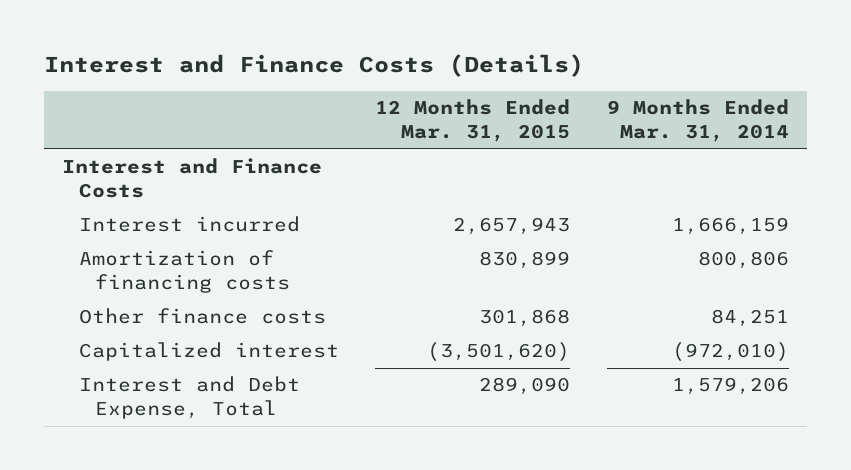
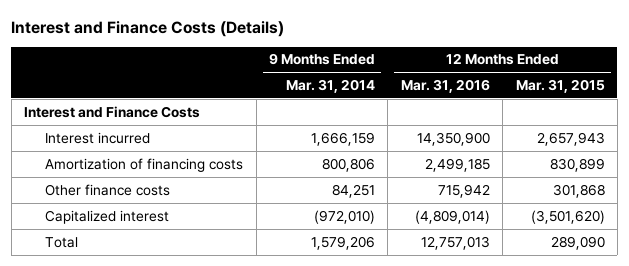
- | 12 Months Ended Mar. 31, 2015 | 9 Months Ended Mar. 31, 2014
+ | 9 Months Ended Mar. 31, 2014 | 12 Months Ended Mar. 31, 2016 | 12 Months Ended Mar. 31, 2015
- Interest and Debt Expense, Total | 289,090 | 1,579,206
+ Total | 1,579,206 | 12,757,013 | 289,090

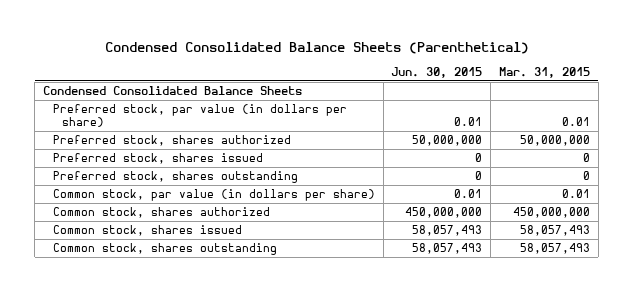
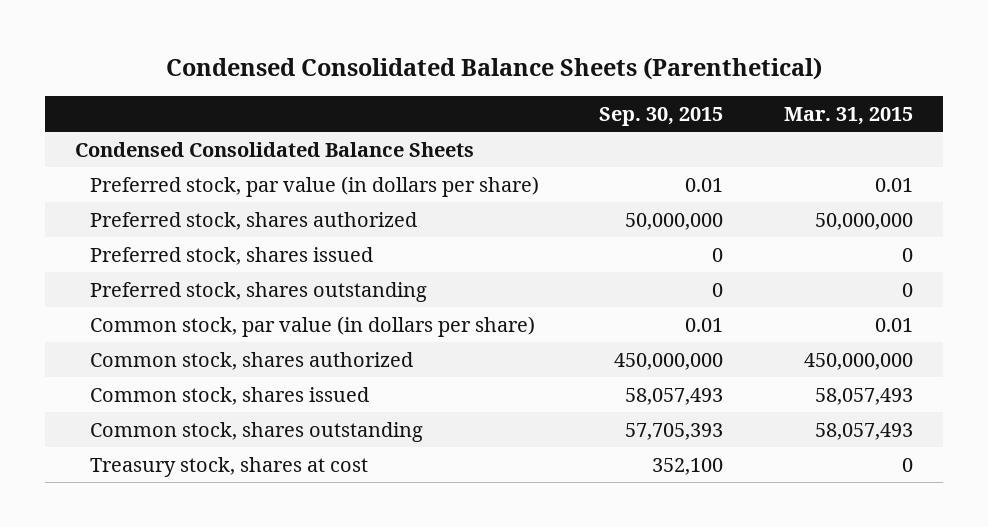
- | Jun. 30, 2015 | Mar. 31, 2015
+ | Sep. 30, 2015 | Mar. 31, 2015
+ Treasury stock, shares at cost | 352,100 | 0

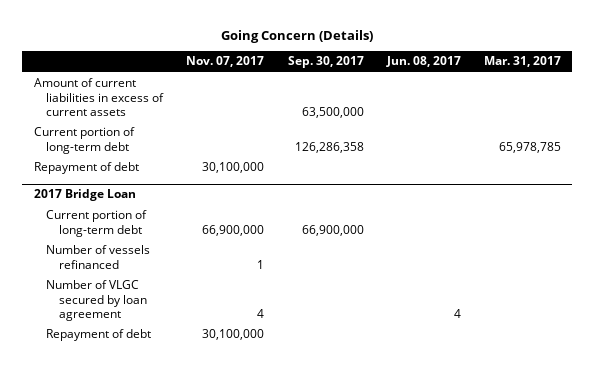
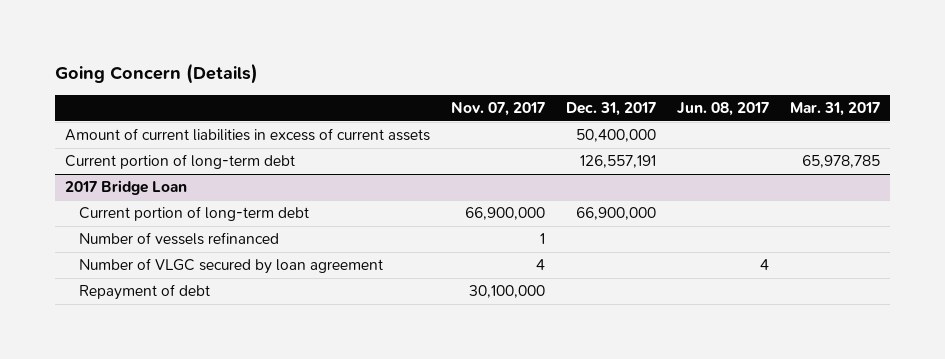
- | Nov. 07, 2017 | Sep. 30, 2017 | Jun. 08, 2017 | Mar. 31, 2017
+ | Nov. 07, 2017 | Dec. 31, 2017 | Jun. 08, 2017 | Mar. 31, 2017
- Repayment of debt | 30,100,000 | | |

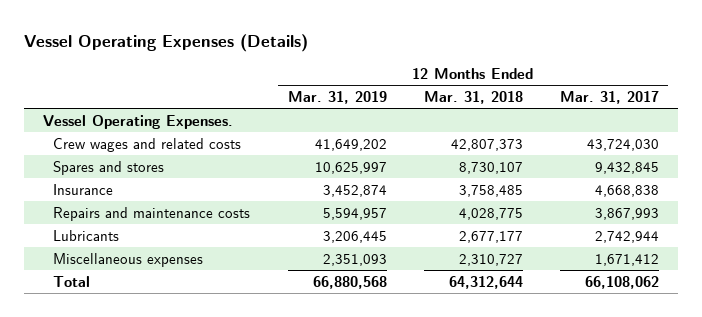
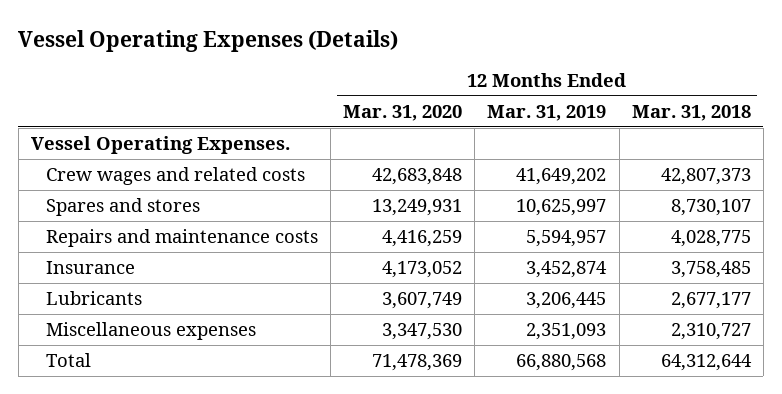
- | 12 Months Ended Mar. 31, 2019 | 12 Months Ended Mar. 31, 2018 | 12 Months Ended Mar. 31, 2017
+ | 12 Months Ended Mar. 31, 2020 | 12 Months Ended Mar. 31, 2019 | 12 Months Ended Mar. 31, 2018
moved down: Insurance | 4,173,052 | 3,452,874 | 3,758,485

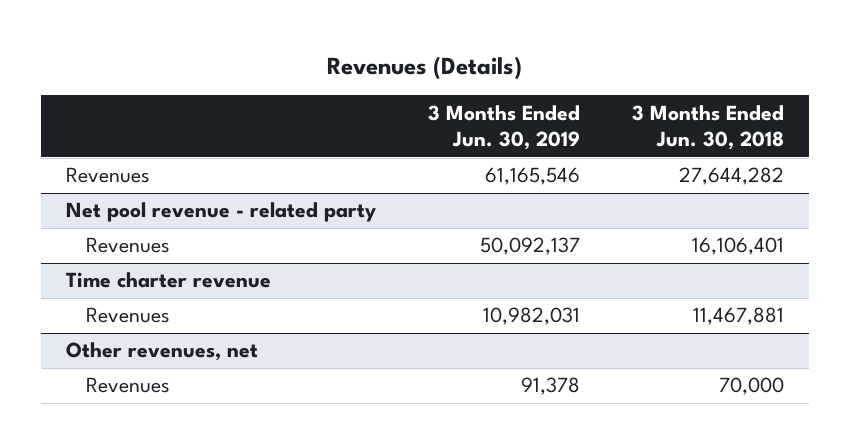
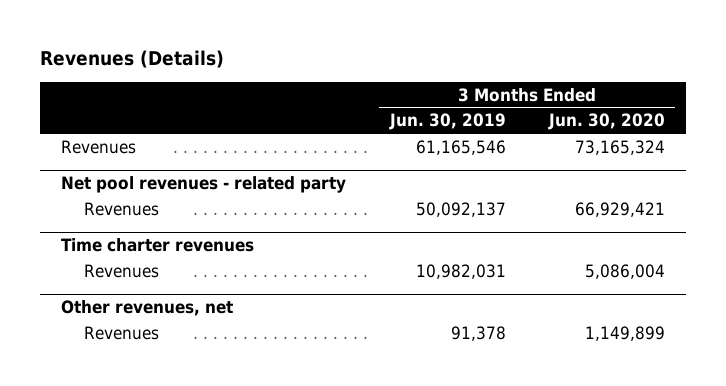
- | 3 Months Ended Jun. 30, 2019 | 3 Months Ended Jun. 30, 2018
+ | 3 Months Ended Jun. 30, 2019 | 3 Months Ended Jun. 30, 2020
- Net pool revenue - related party
+ Net pool revenues - related party
- Time charter revenue
+ Time charter revenues

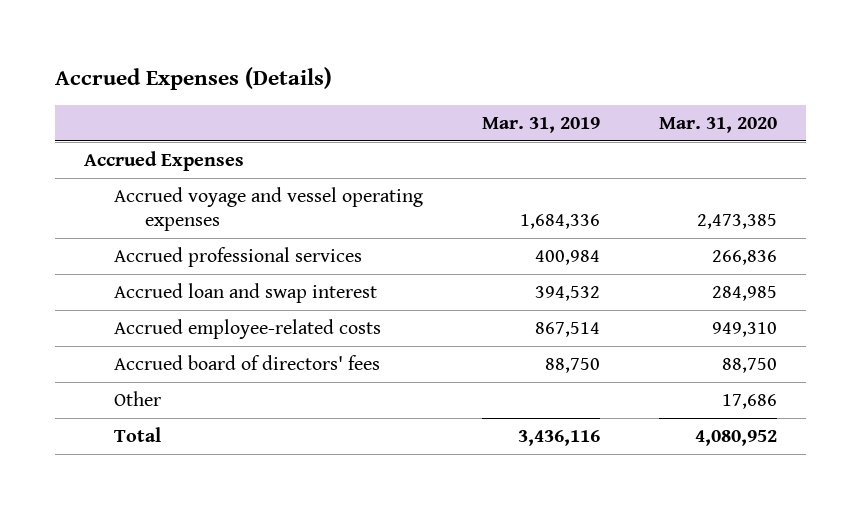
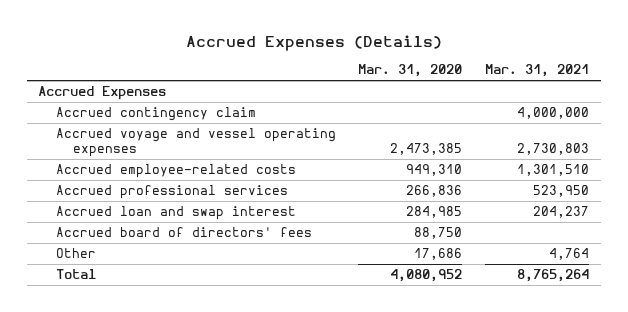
- | Mar. 31, 2019 | Mar. 31, 2020
+ | Mar. 31, 2020 | Mar. 31, 2021
+ Accrued contingency claim | | 4,000,000
moved up: Accrued employee-related costs | 949,310 | 1,301,510

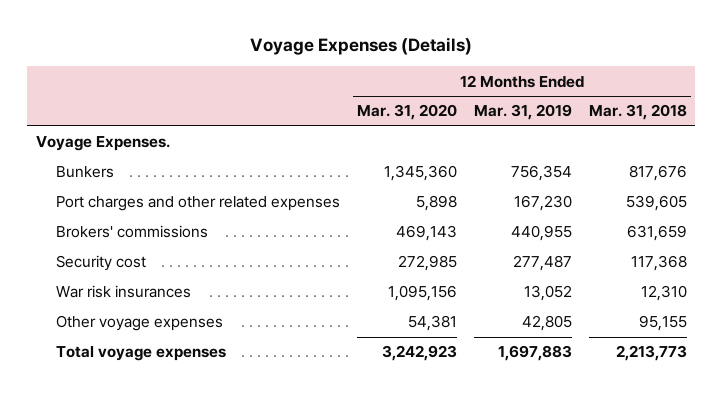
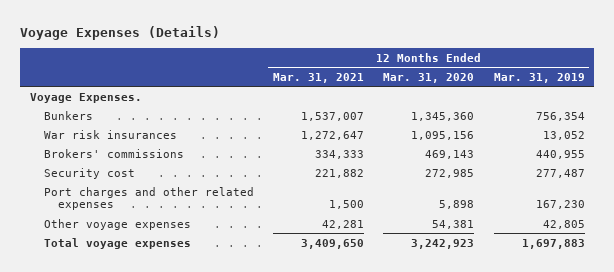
- | 12 Months Ended Mar. 31, 2020 | 12 Months Ended Mar. 31, 2019 | 12 Months Ended Mar. 31, 2018
+ | 12 Months Ended Mar. 31, 2021 | 12 Months Ended Mar. 31, 2020 | 12 Months Ended Mar. 31, 2019
moved up: War risk insurances | 1,272,647 | 1,095,156 | 13,052
moved down: Port charges and other related expenses | 1,500 | 5,898 | 167,230

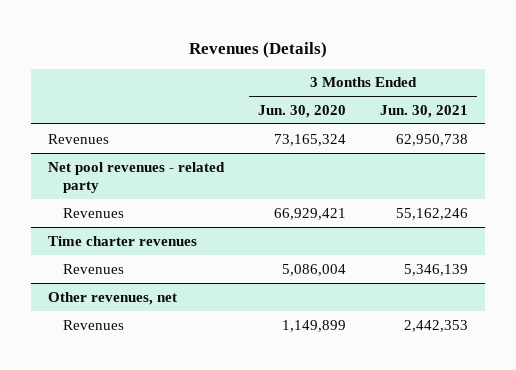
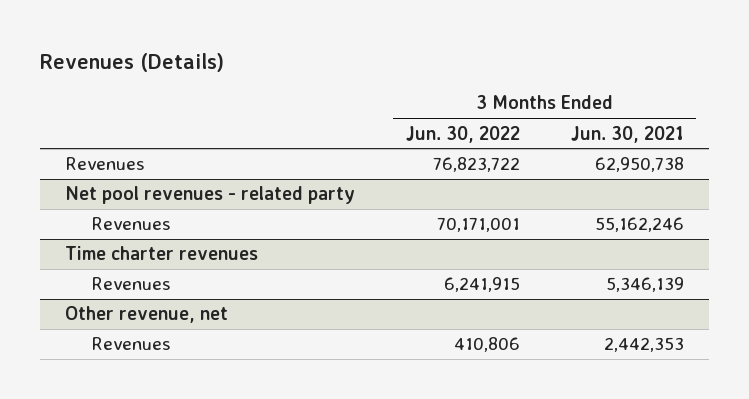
- | 3 Months Ended Jun. 30, 2020 | 3 Months Ended Jun. 30, 2021
+ | 3 Months Ended Jun. 30, 2022 | 3 Months Ended Jun. 30, 2021
- Other revenues, net
+ Other revenue, net

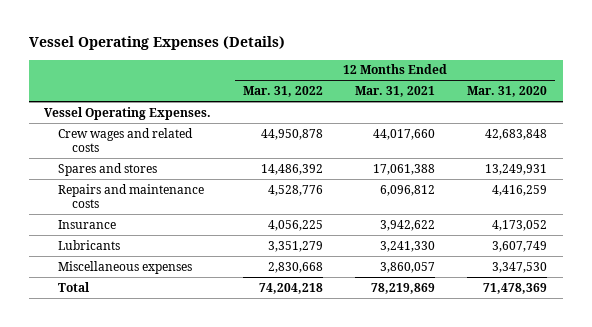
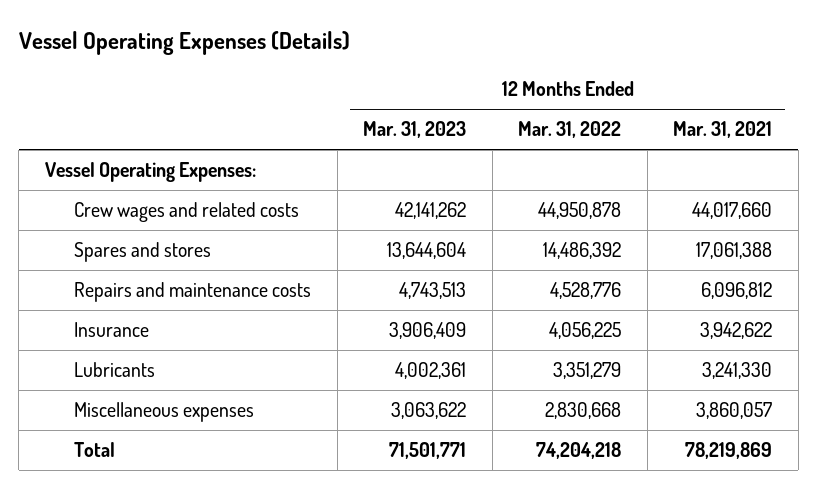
- | 12 Months Ended Mar. 31, 2022 | 12 Months Ended Mar. 31, 2021 | 12 Months Ended Mar. 31, 2020
+ | 12 Months Ended Mar. 31, 2023 | 12 Months Ended Mar. 31, 2022 | 12 Months Ended Mar. 31, 2021
- Vessel Operating Expenses.
+ Vessel Operating Expenses:

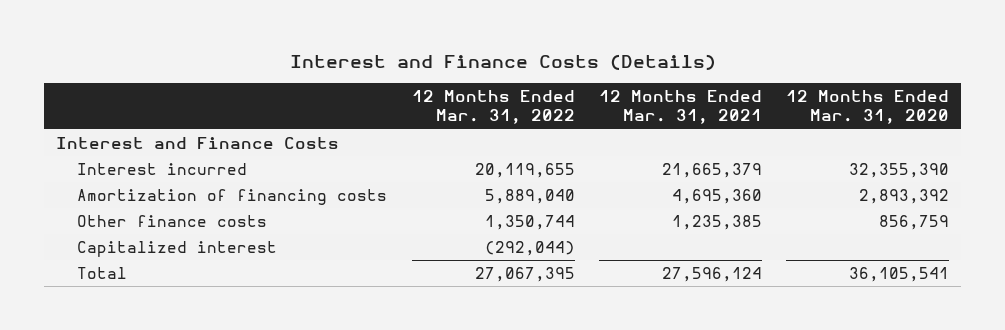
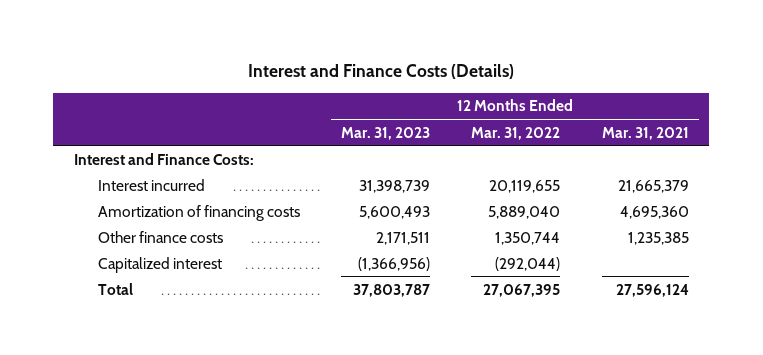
- | 12 Months Ended Mar. 31, 2022 | 12 Months Ended Mar. 31, 2021 | 12 Months Ended Mar. 31, 2020
+ | 12 Months Ended Mar. 31, 2023 | 12 Months Ended Mar. 31, 2022 | 12 Months Ended Mar. 31, 2021
- Interest and Finance Costs
+ Interest and Finance Costs:

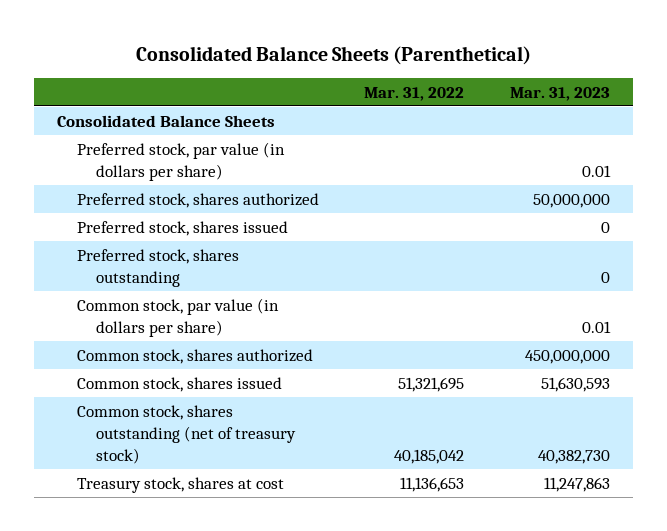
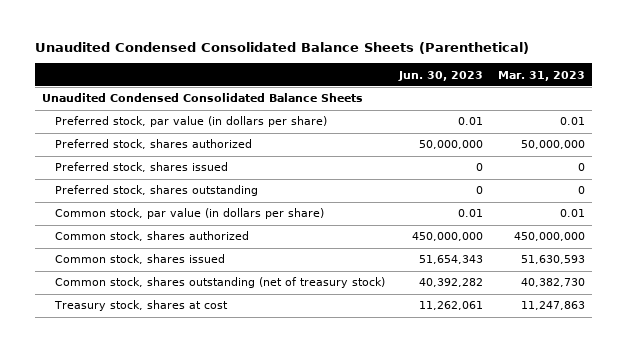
- Consolidated Balance Sheets (Parenthetical)
+ Unaudited Condensed Consolidated Balance Sheets (Parenthetical)
- | Mar. 31, 2022 | Mar. 31, 2023
+ | Jun. 30, 2023 | Mar. 31, 2023
- Consolidated Balance Sheets
+ Unaudited Condensed Consolidated Balance Sheets

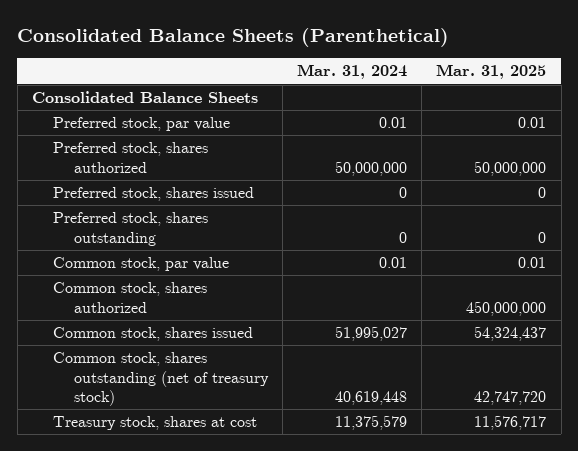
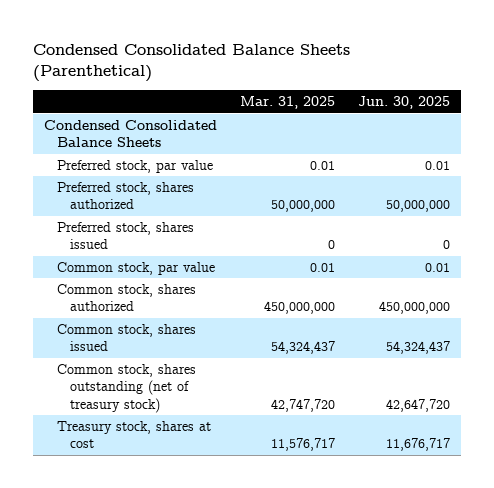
- Consolidated Balance Sheets (Parenthetical)
+ Condensed Consolidated Balance Sheets (Parenthetical)
- | Mar. 31, 2024 | Mar. 31, 2025
+ | Mar. 31, 2025 | Jun. 30, 2025
- Consolidated Balance Sheets
+ Condensed Consolidated Balance Sheets
- Preferred stock, shares outstanding | 0 | 0

